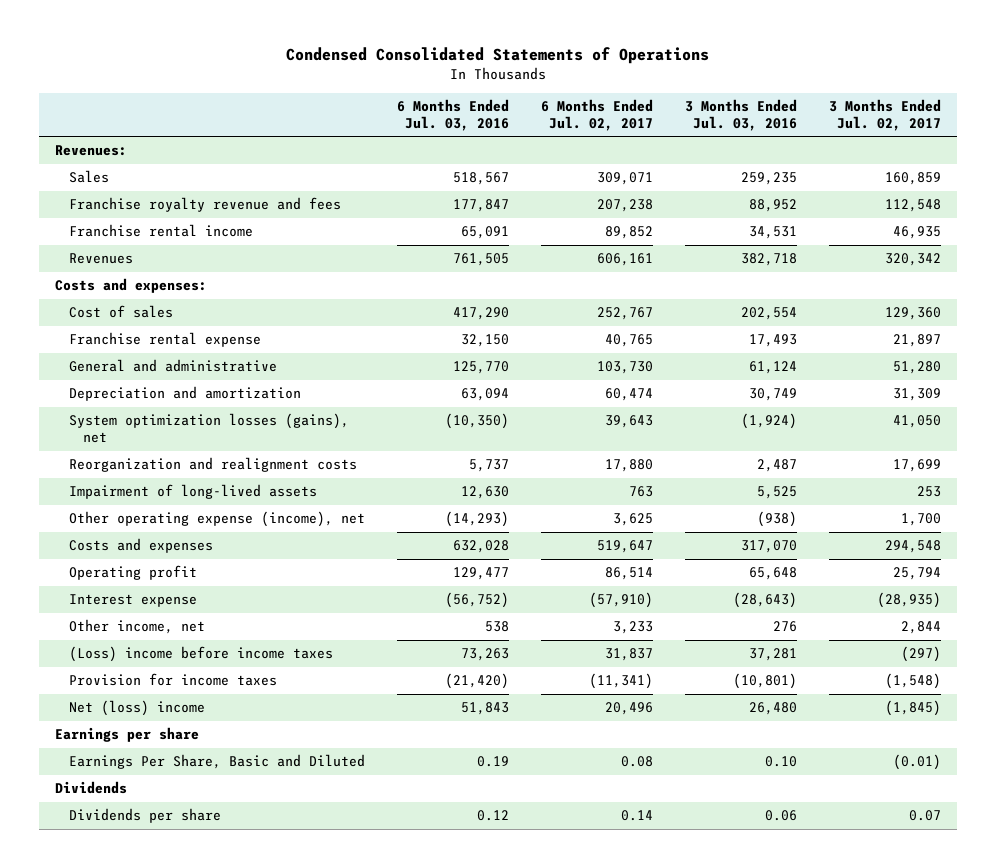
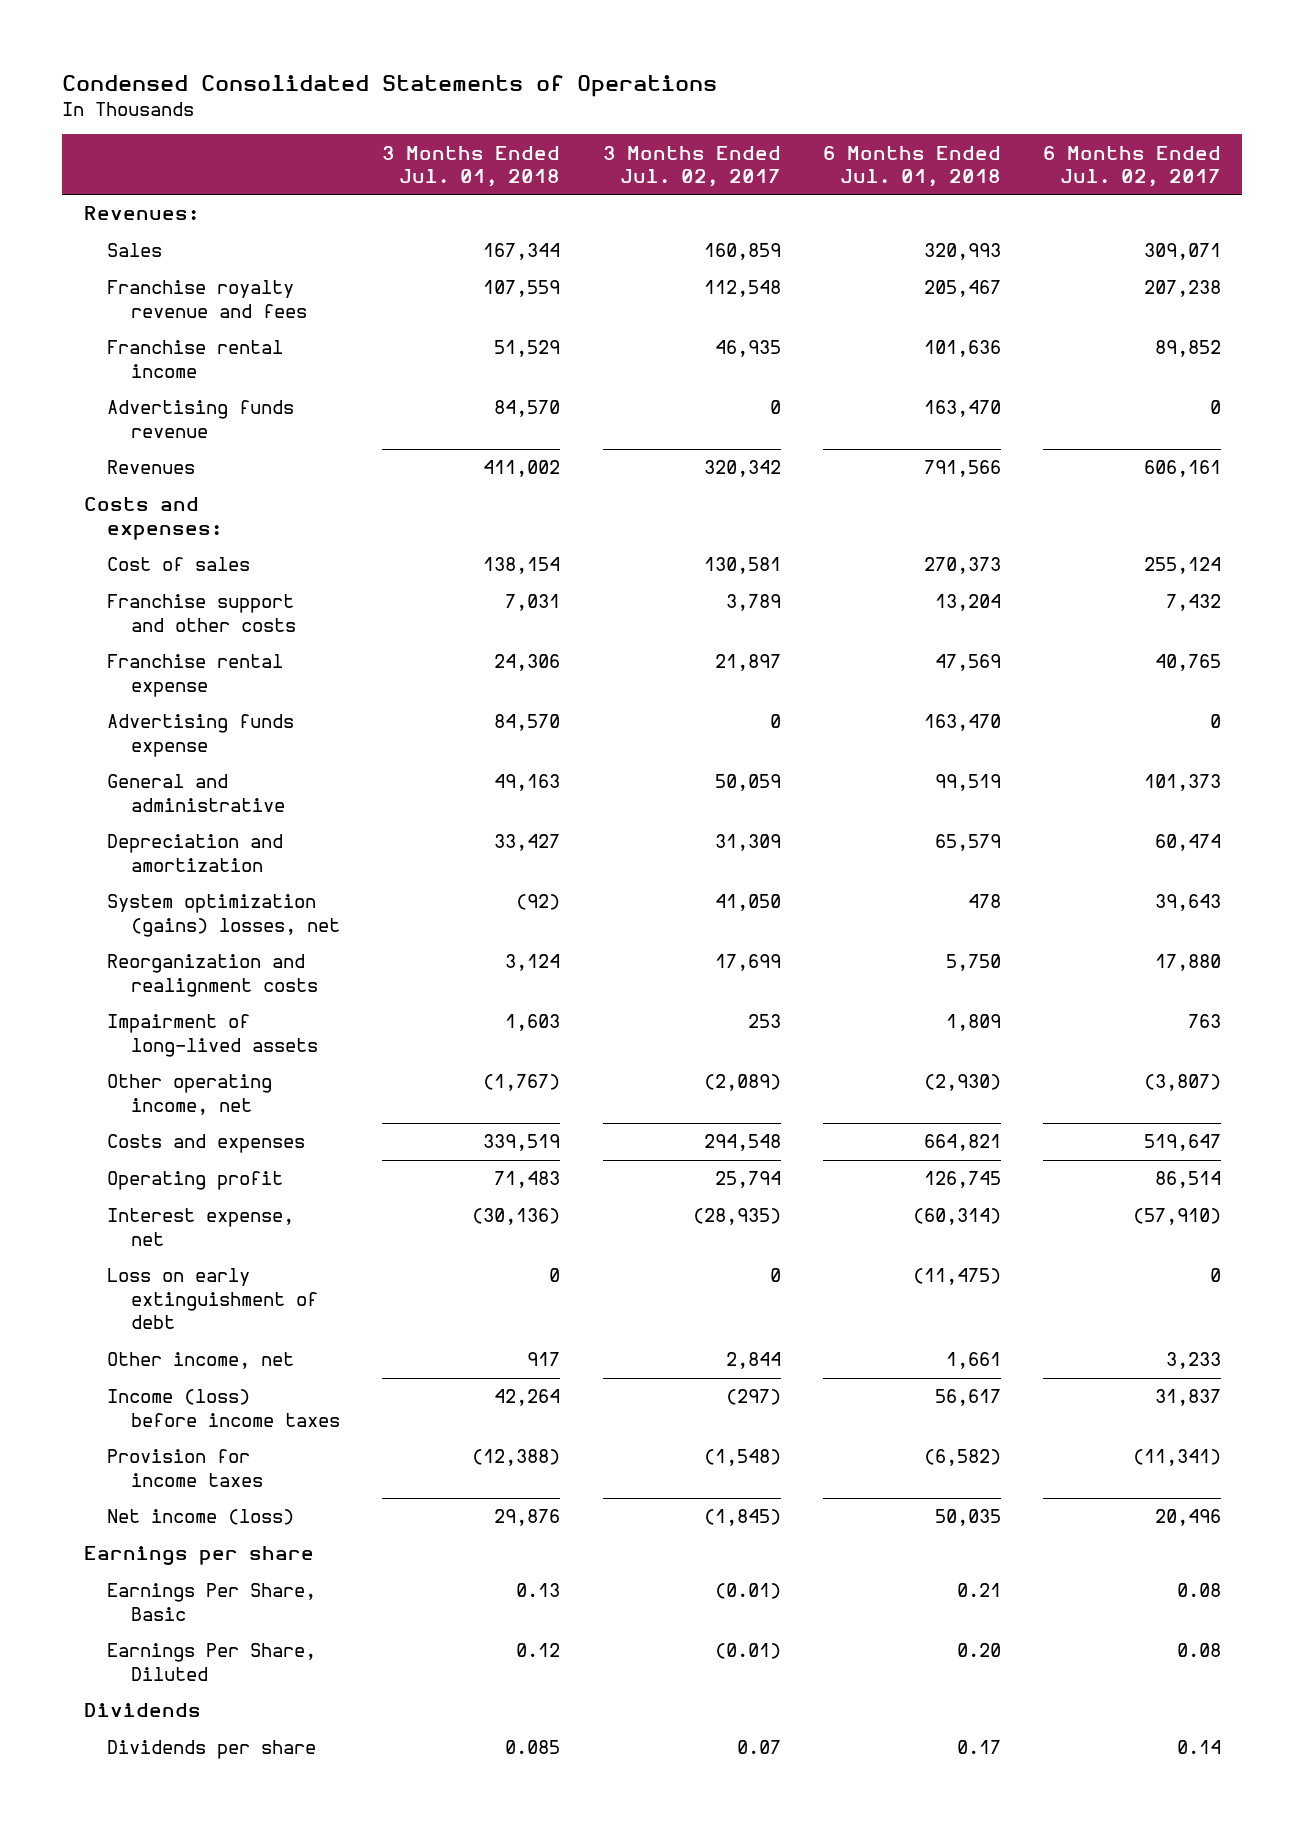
- | 6 Months Ended Jul. 03, 2016 | 6 Months Ended Jul. 02, 2017 | 3 Months Ended Jul. 03, 2016 | 3 Months Ended Jul. 02, 2017
+ | 3 Months Ended Jul. 01, 2018 | 3 Months Ended Jul. 02, 2017 | 6 Months Ended Jul. 01, 2018 | 6 Months Ended Jul. 02, 2017
+ Advertising funds revenue | 84,570 | 0 | 163,470 | 0
- Cost of sales | 417,290 | 252,767 | 202,554 | 129,360
+ Cost of sales | 138,154 | 130,581 | 270,373 | 255,124
+ Franchise support and other costs | 7,031 | 3,789 | 13,204 | 7,432
- General and administrative | 125,770 | 103,730 | 61,124 | 51,280
+ Advertising funds expense | 84,570 | 0 | 163,470 | 0
+ General and administrative | 49,163 | 50,059 | 99,519 | 101,373
- System optimization losses (gains), net | (10,350) | 39,643 | (1,924) | 41,050
+ System optimization (gains) losses, net | (92) | 41,050 | 478 | 39,643
- Other operating expense (income), net | (14,293) | 3,625 | (938) | 1,700
+ Other operating income, net | (1,767) | (2,089) | (2,930) | (3,807)
- Interest expense | (56,752) | (57,910) | (28,643) | (28,935)
+ Interest expense, net | (30,136) | (28,935) | (60,314) | (57,910)
+ Loss on early extinguishment of debt | 0 | 0 | (11,475) | 0
- (Loss) income before income taxes | 73,263 | 31,837 | 37,281 | (297)
+ Income (loss) before income taxes | 42,264 | (297) | 56,617 | 31,837
- Net (loss) income | 51,843 | 20,496 | 26,480 | (1,845)
+ Net income (loss) | 29,876 | (1,845) | 50,035 | 20,496
- Earnings Per Share, Basic and Diluted | 0.19 | 0.08 | 0.10 | (0.01)
+ Earnings Per Share, Basic | 0.13 | (0.01) | 0.21 | 0.08
+ Earnings Per Share, Diluted | 0.12 | (0.01) | 0.20 | 0.08

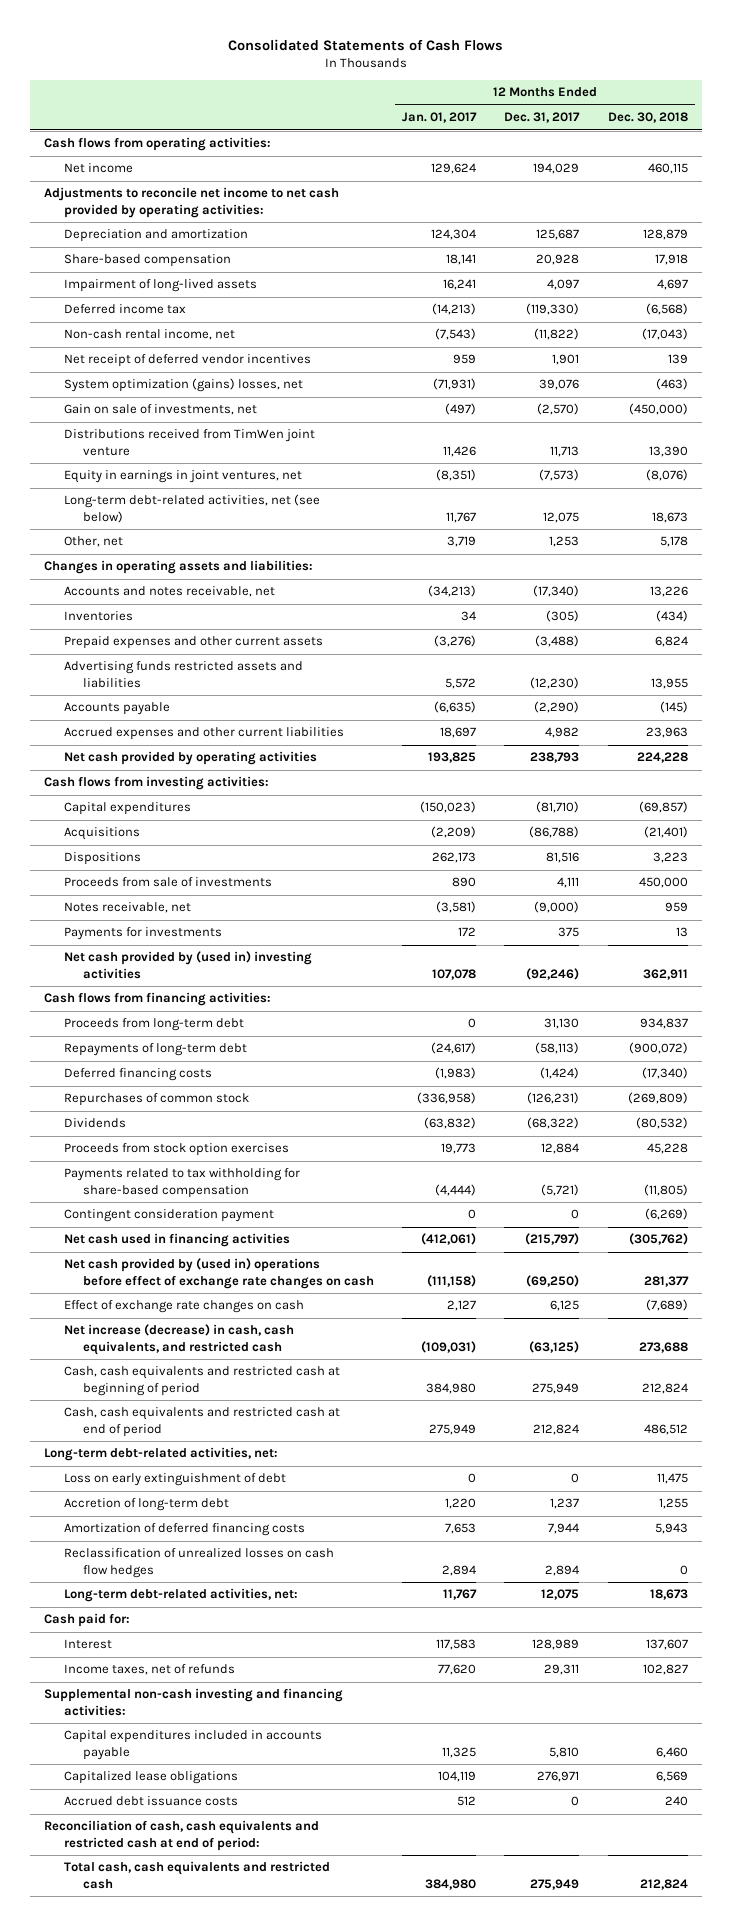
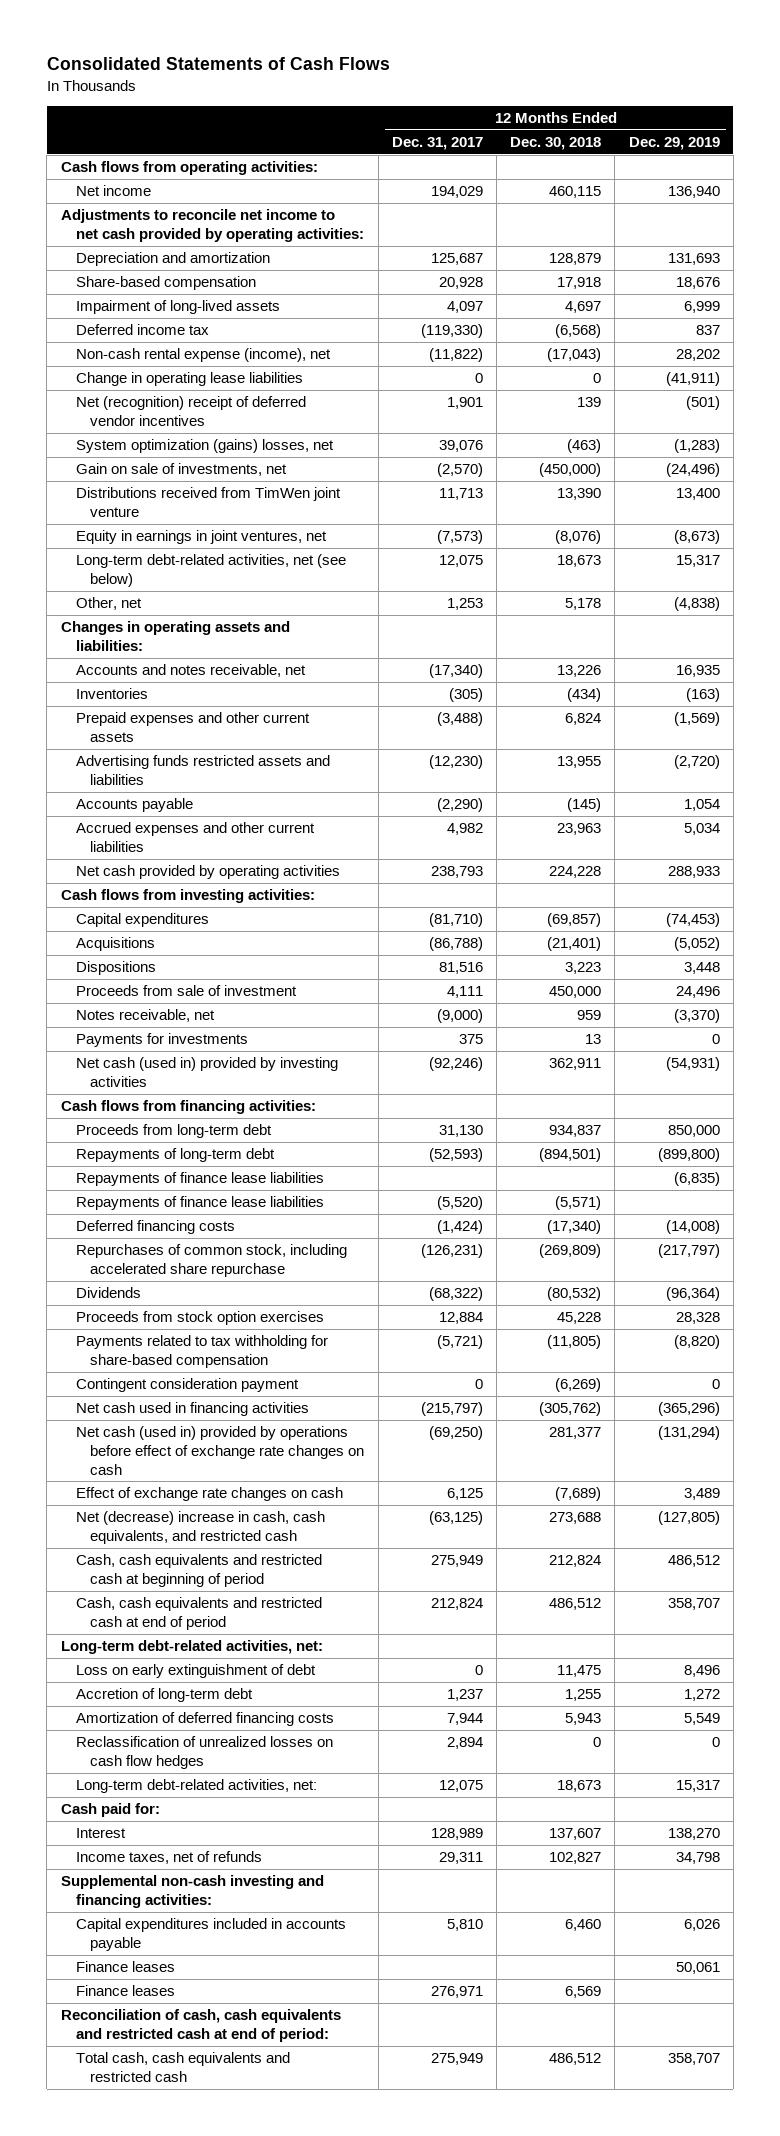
- | 12 Months Ended Jan. 01, 2017 | 12 Months Ended Dec. 31, 2017 | 12 Months Ended Dec. 30, 2018
+ | 12 Months Ended Dec. 31, 2017 | 12 Months Ended Dec. 30, 2018 | 12 Months Ended Dec. 29, 2019
- Non-cash rental income, net | (7,543) | (11,822) | (17,043)
- Net receipt of deferred vendor incentives | 959 | 1,901 | 139
+ Non-cash rental expense (income), net | (11,822) | (17,043) | 28,202
+ Change in operating lease liabilities | 0 | 0 | (41,911)
+ Net (recognition) receipt of deferred vendor incentives | 1,901 | 139 | (501)
- Proceeds from sale of investments | 890 | 4,111 | 450,000
+ Proceeds from sale of investment | 4,111 | 450,000 | 24,496
- Net cash provided by (used in) investing activities | 107,078 | (92,246) | 362,911
+ Net cash (used in) provided by investing activities | (92,246) | 362,911 | (54,931)
- Repayments of long-term debt | (24,617) | (58,113) | (900,072)
+ Repayments of long-term debt | (52,593) | (894,501) | (899,800)
+ Repayments of finance lease liabilities | | | (6,835)
+ Repayments of finance lease liabilities | (5,520) | (5,571) |
- Repurchases of common stock | (336,958) | (126,231) | (269,809)
+ Repurchases of common stock, including accelerated share repurchase | (126,231) | (269,809) | (217,797)
- Net cash provided by (used in) operations before effect of exchange rate changes on cash | (111,158) | (69,250) | 281,377
+ Net cash (used in) provided by operations before effect of exchange rate changes on cash | (69,250) | 281,377 | (131,294)
- Net increase (decrease) in cash, cash equivalents, and restricted cash | (109,031) | (63,125) | 273,688
+ Net (decrease) increase in cash, cash equivalents, and restricted cash | (63,125) | 273,688 | (127,805)
- Capitalized lease obligations | 104,119 | 276,971 | 6,569
- Accrued debt issuance costs | 512 | 0 | 240
+ Finance leases | | | 50,061
+ Finance leases | 276,971 | 6,569 |
- Total cash, cash equivalents and restricted cash | 384,980 | 275,949 | 212,824
+ Total cash, cash equivalents and restricted cash | 275,949 | 486,512 | 358,707

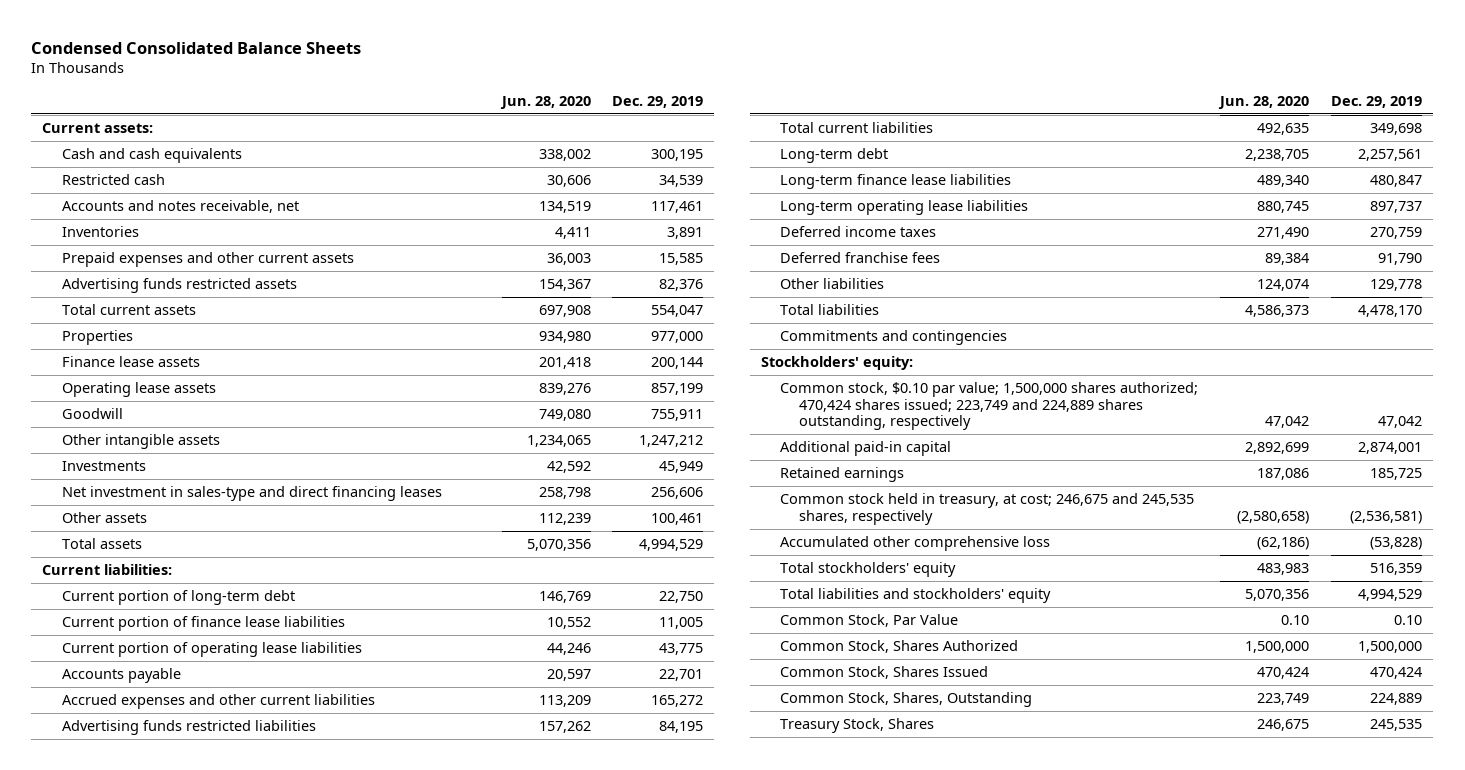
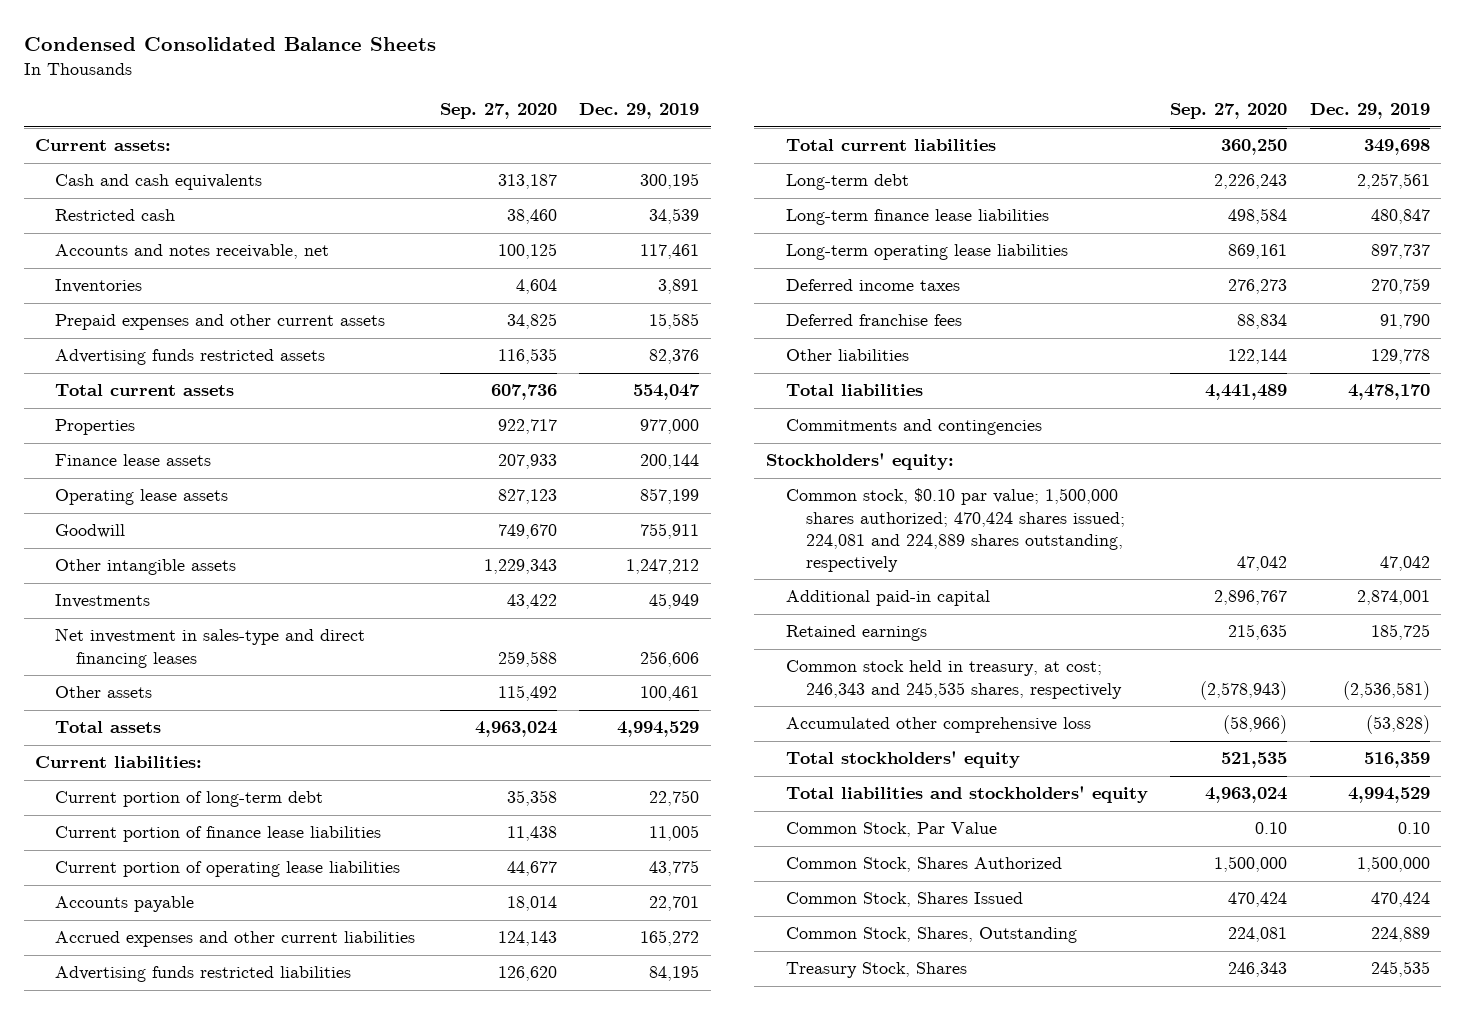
- | Jun. 28, 2020 | Dec. 29, 2019
+ | Sep. 27, 2020 | Dec. 29, 2019
- Common stock, $0.10 par value; 1,500,000 shares authorized; 470,424 shares issued; 223,749 and 224,889 shares outstanding, respectively | 47,042 | 47,042
+ Common stock, $0.10 par value; 1,500,000 shares authorized; 470,424 shares issued; 224,081 and 224,889 shares outstanding, respectively | 47,042 | 47,042
- Common stock held in treasury, at cost; 246,675 and 245,535 shares, respectively | (2,580,658) | (2,536,581)
+ Common stock held in treasury, at cost; 246,343 and 245,535 shares, respectively | (2,578,943) | (2,536,581)

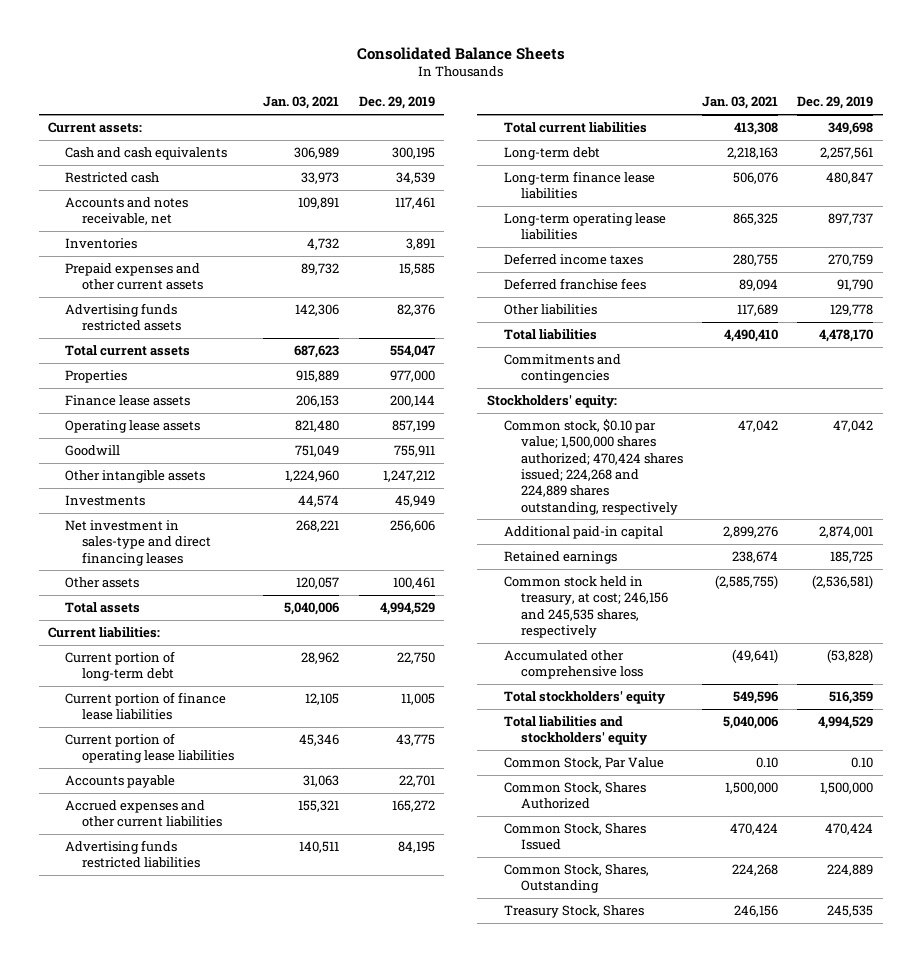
- Condensed Consolidated Balance Sheets
+ Consolidated Balance Sheets
- | Sep. 27, 2020 | Dec. 29, 2019
+ | Jan. 03, 2021 | Dec. 29, 2019
- Common stock, $0.10 par value; 1,500,000 shares authorized; 470,424 shares issued; 224,081 and 224,889 shares outstanding, respectively | 47,042 | 47,042
+ Common stock, $0.10 par value; 1,500,000 shares authorized; 470,424 shares issued; 224,268 and 224,889 shares outstanding, respectively | 47,042 | 47,042
- Common stock held in treasury, at cost; 246,343 and 245,535 shares, respectively | (2,578,943) | (2,536,581)
+ Common stock held in treasury, at cost; 246,156 and 245,535 shares, respectively | (2,585,755) | (2,536,581)

